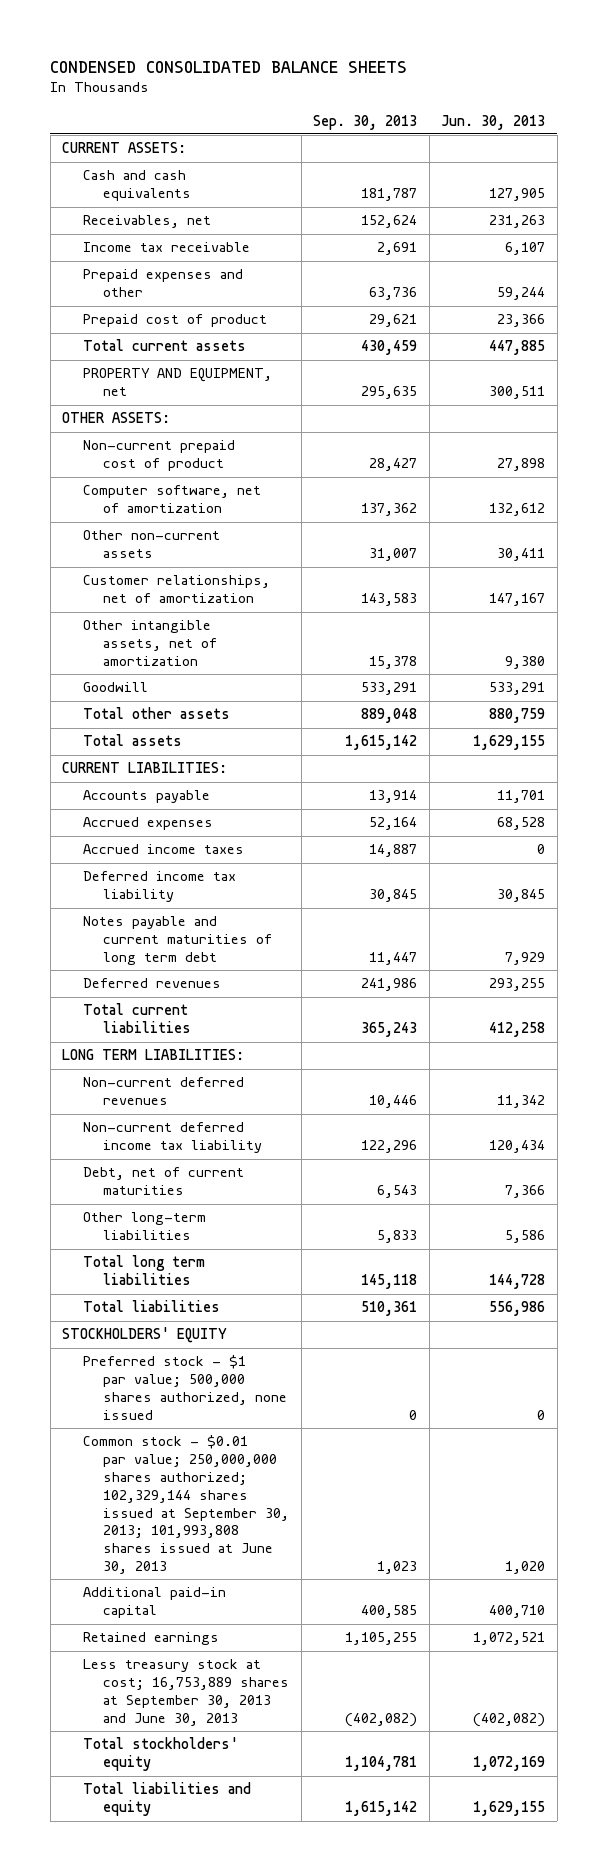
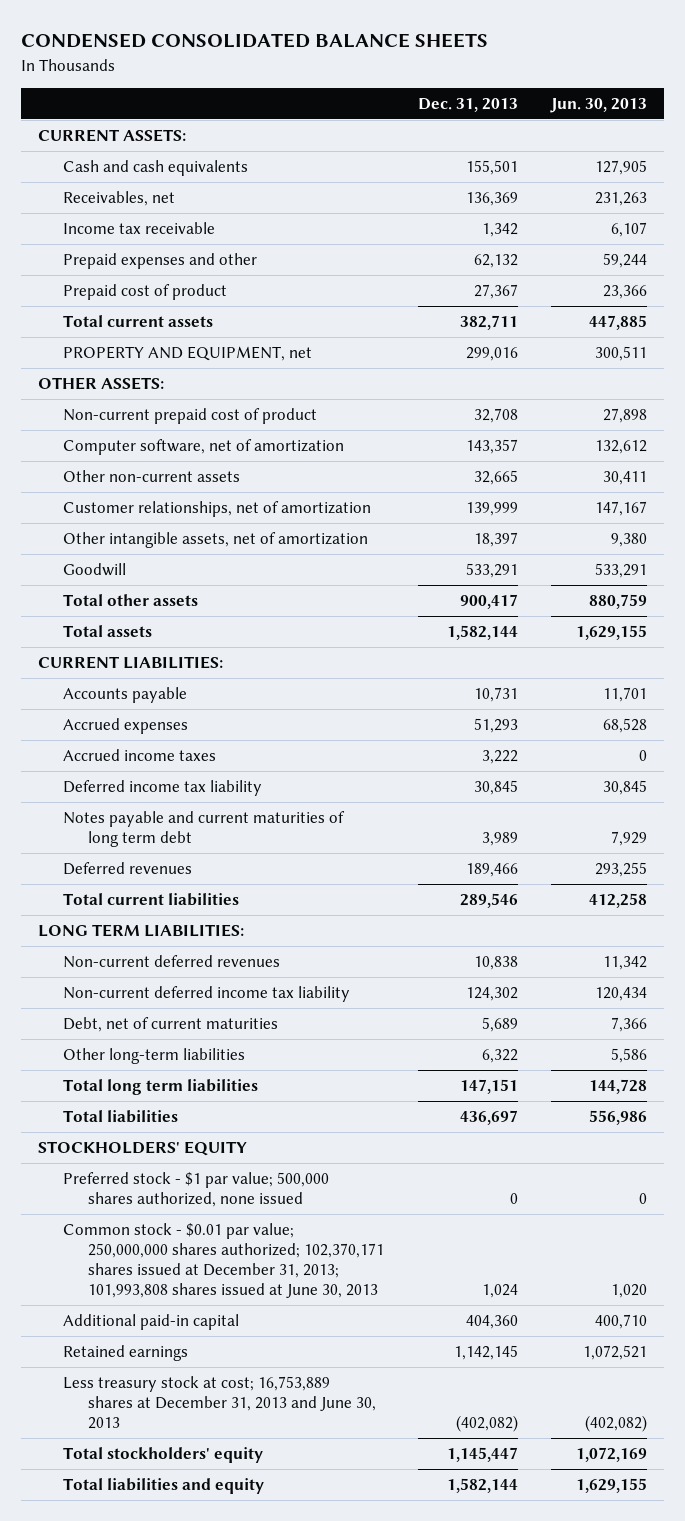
- | Sep. 30, 2013 | Jun. 30, 2013
+ | Dec. 31, 2013 | Jun. 30, 2013
- Common stock - $0.01 par value; 250,000,000 shares authorized; 102,329,144 shares issued at September 30, 2013; 101,993,808 shares issued at June 30, 2013 | 1,023 | 1,020
+ Common stock - $0.01 par value; 250,000,000 shares authorized; 102,370,171 shares issued at December 31, 2013; 101,993,808 shares issued at June 30, 2013 | 1,024 | 1,020
- Less treasury stock at cost; 16,753,889 shares at September 30, 2013 and June 30, 2013 | (402,082) | (402,082)
+ Less treasury stock at cost; 16,753,889 shares at December 31, 2013 and June 30, 2013 | (402,082) | (402,082)

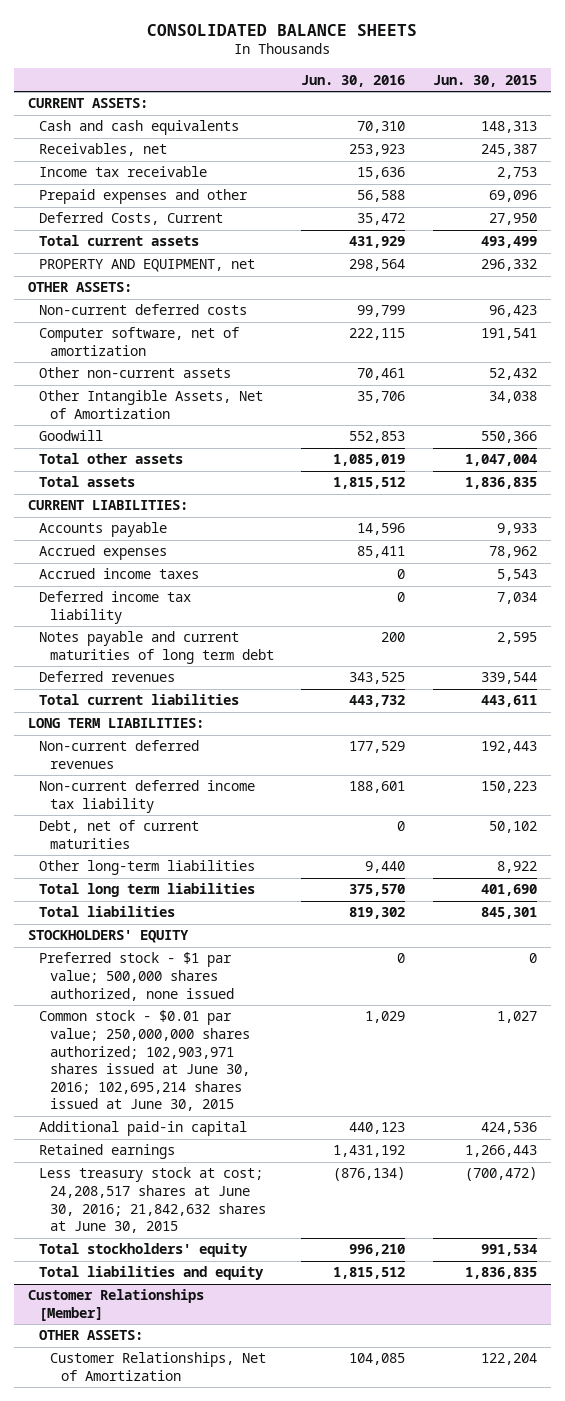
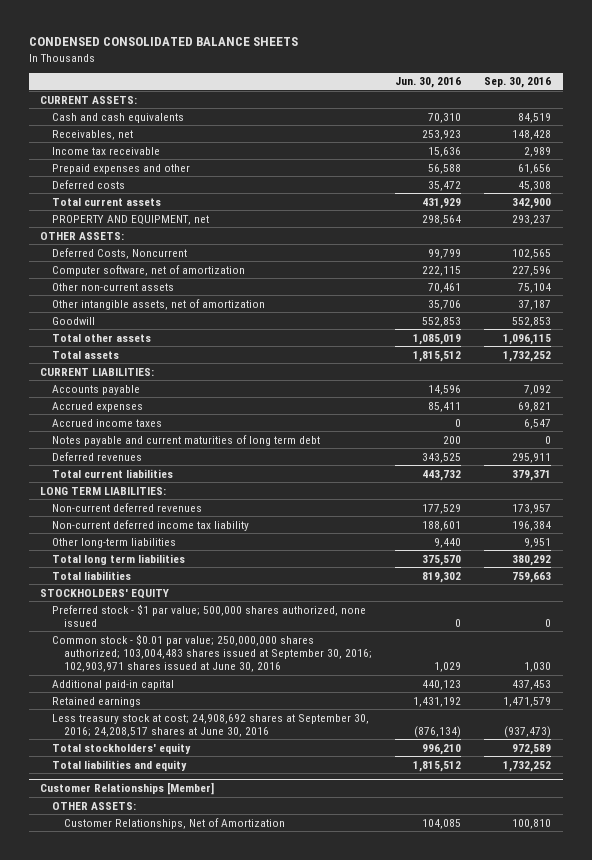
- CONSOLIDATED BALANCE SHEETS
+ CONDENSED CONSOLIDATED BALANCE SHEETS
- | Jun. 30, 2016 | Jun. 30, 2015
+ | Jun. 30, 2016 | Sep. 30, 2016
- Deferred Costs, Current | 35,472 | 27,950
+ Deferred costs | 35,472 | 45,308
- Non-current deferred costs | 99,799 | 96,423
+ Deferred Costs, Noncurrent | 99,799 | 102,565
- Other Intangible Assets, Net of Amortization | 35,706 | 34,038
+ Other intangible assets, net of amortization | 35,706 | 37,187
- Deferred income tax liability | 0 | 7,034
- Debt, net of current maturities | 0 | 50,102
- Common stock - $0.01 par value; 250,000,000 shares authorized; 102,903,971 shares issued at June 30, 2016; 102,695,214 shares issued at June 30, 2015 | 1,029 | 1,027
+ Common stock - $0.01 par value; 250,000,000 shares authorized; 103,004,483 shares issued at September 30, 2016; 102,903,971 shares issued at June 30, 2016 | 1,029 | 1,030
- Less treasury stock at cost; 24,208,517 shares at June 30, 2016; 21,842,632 shares at June 30, 2015 | (876,134) | (700,472)
+ Less treasury stock at cost; 24,908,692 shares at September 30, 2016; 24,208,517 shares at June 30, 2016 | (876,134) | (937,473)

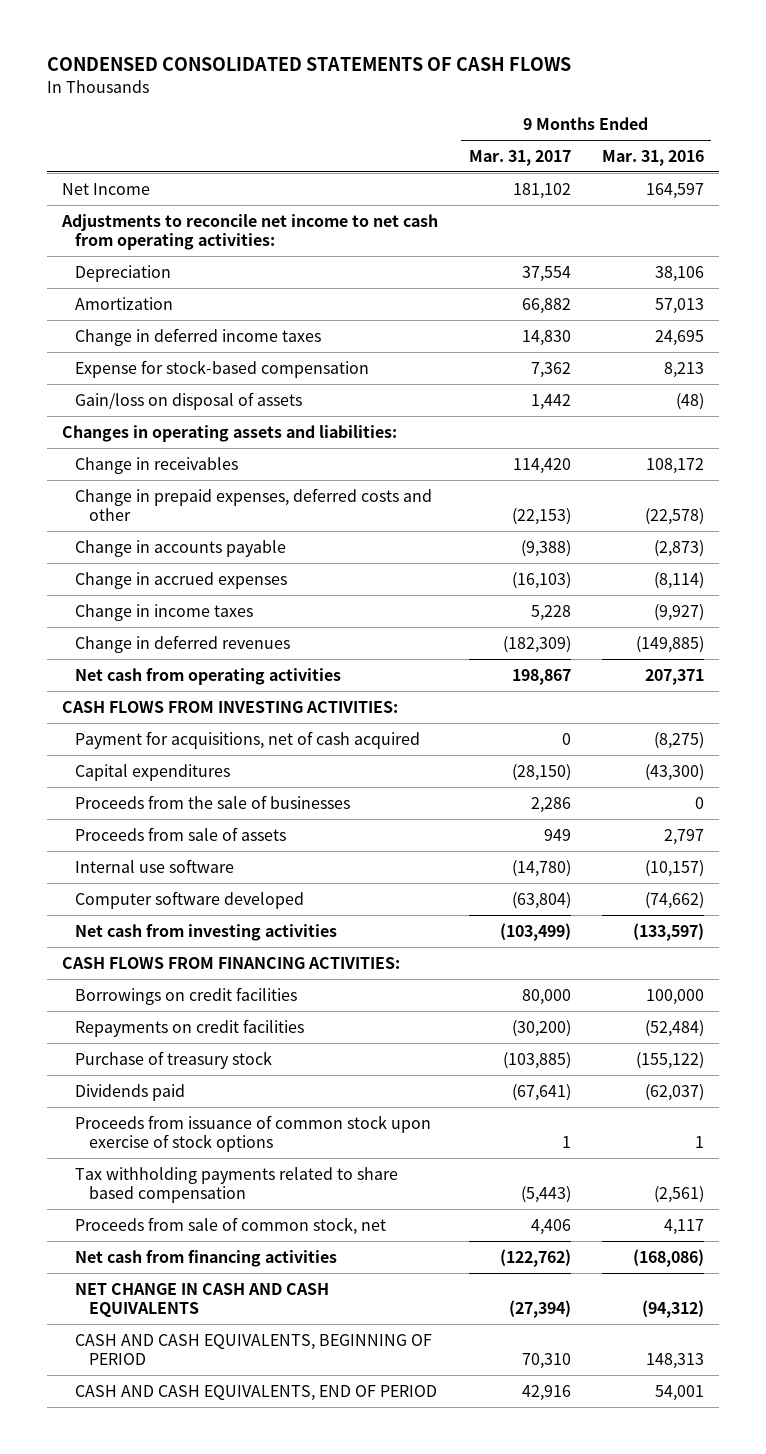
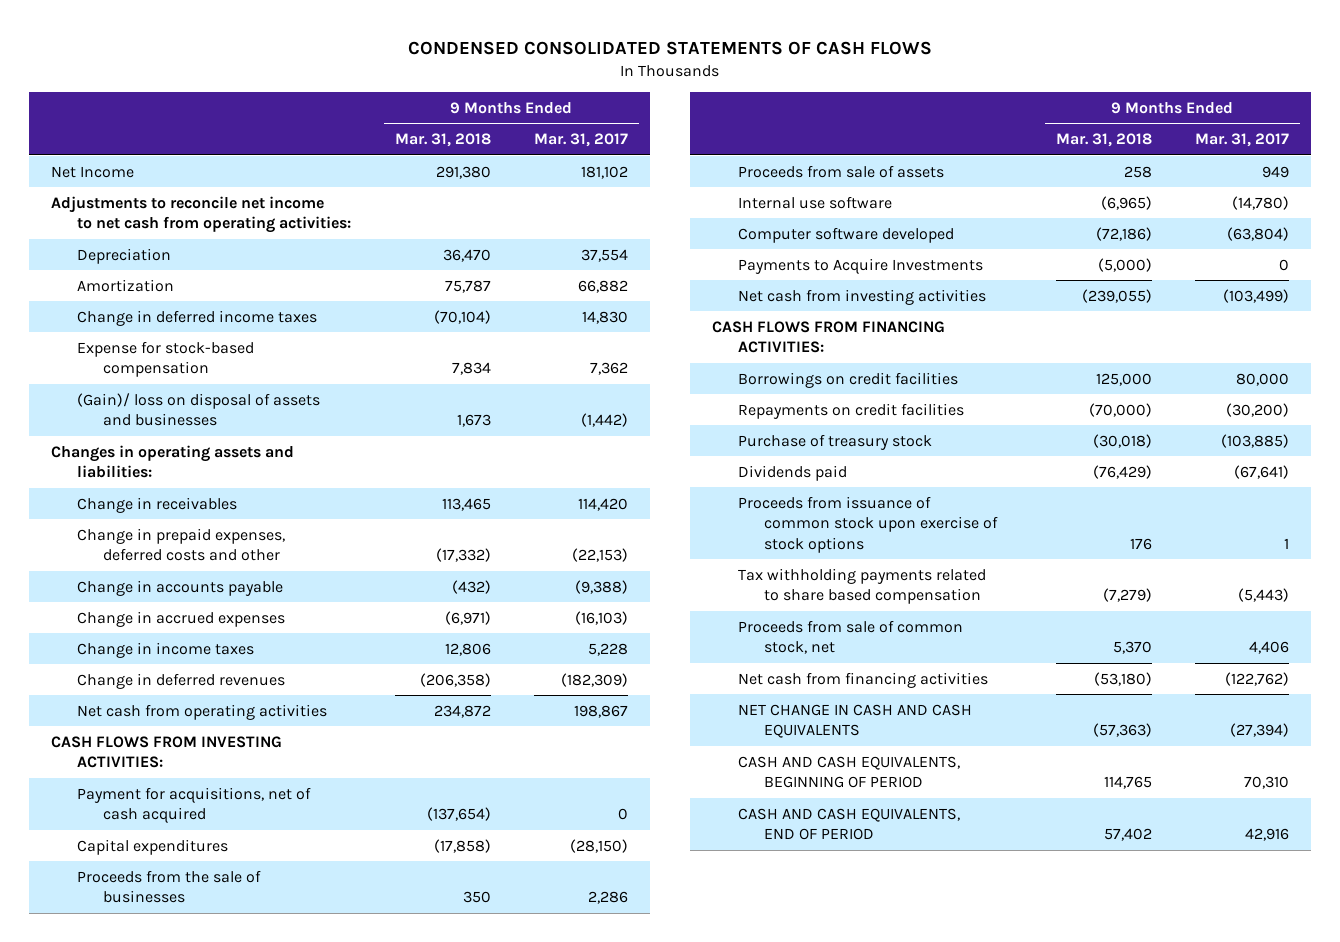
- | 9 Months Ended Mar. 31, 2017 | 9 Months Ended Mar. 31, 2016
+ | 9 Months Ended Mar. 31, 2018 | 9 Months Ended Mar. 31, 2017
- Gain/loss on disposal of assets | 1,442 | (48)
+ (Gain)/ loss on disposal of assets and businesses | 1,673 | (1,442)
+ Payments to Acquire Investments | (5,000) | 0

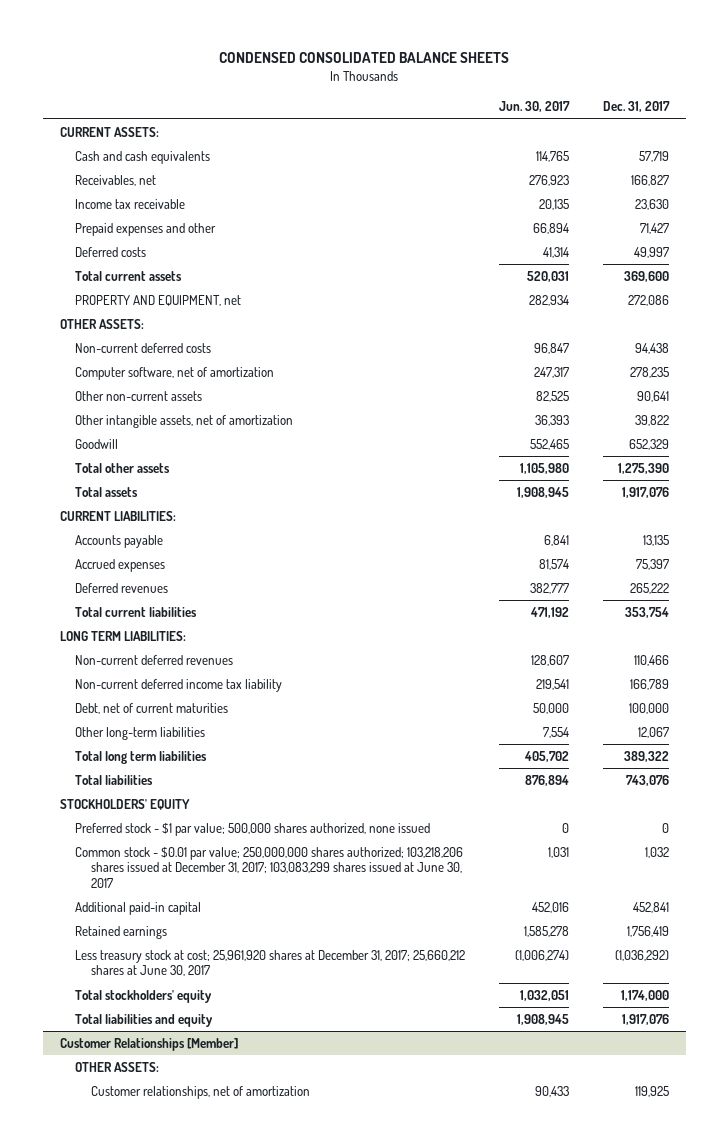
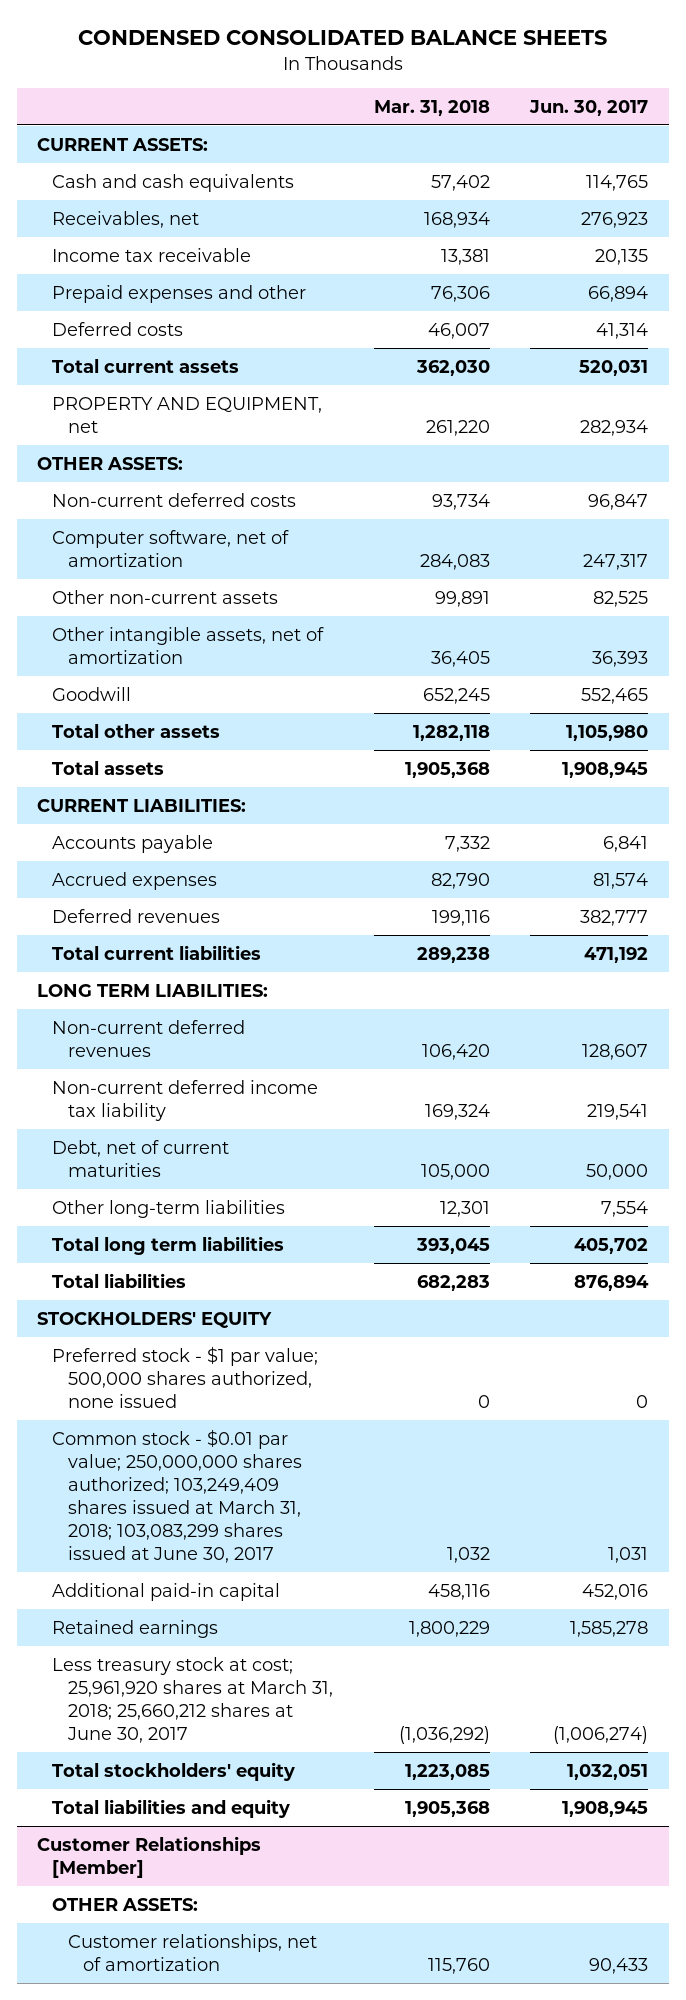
- | Jun. 30, 2017 | Dec. 31, 2017
+ | Mar. 31, 2018 | Jun. 30, 2017
- Common stock - $0.01 par value; 250,000,000 shares authorized; 103,218,206 shares issued at December 31, 2017; 103,083,299 shares issued at June 30, 2017 | 1,031 | 1,032
+ Common stock - $0.01 par value; 250,000,000 shares authorized; 103,249,409 shares issued at March 31, 2018; 103,083,299 shares issued at June 30, 2017 | 1,032 | 1,031
- Less treasury stock at cost; 25,961,920 shares at December 31, 2017; 25,660,212 shares at June 30, 2017 | (1,006,274) | (1,036,292)
+ Less treasury stock at cost; 25,961,920 shares at March 31, 2018; 25,660,212 shares at June 30, 2017 | (1,036,292) | (1,006,274)

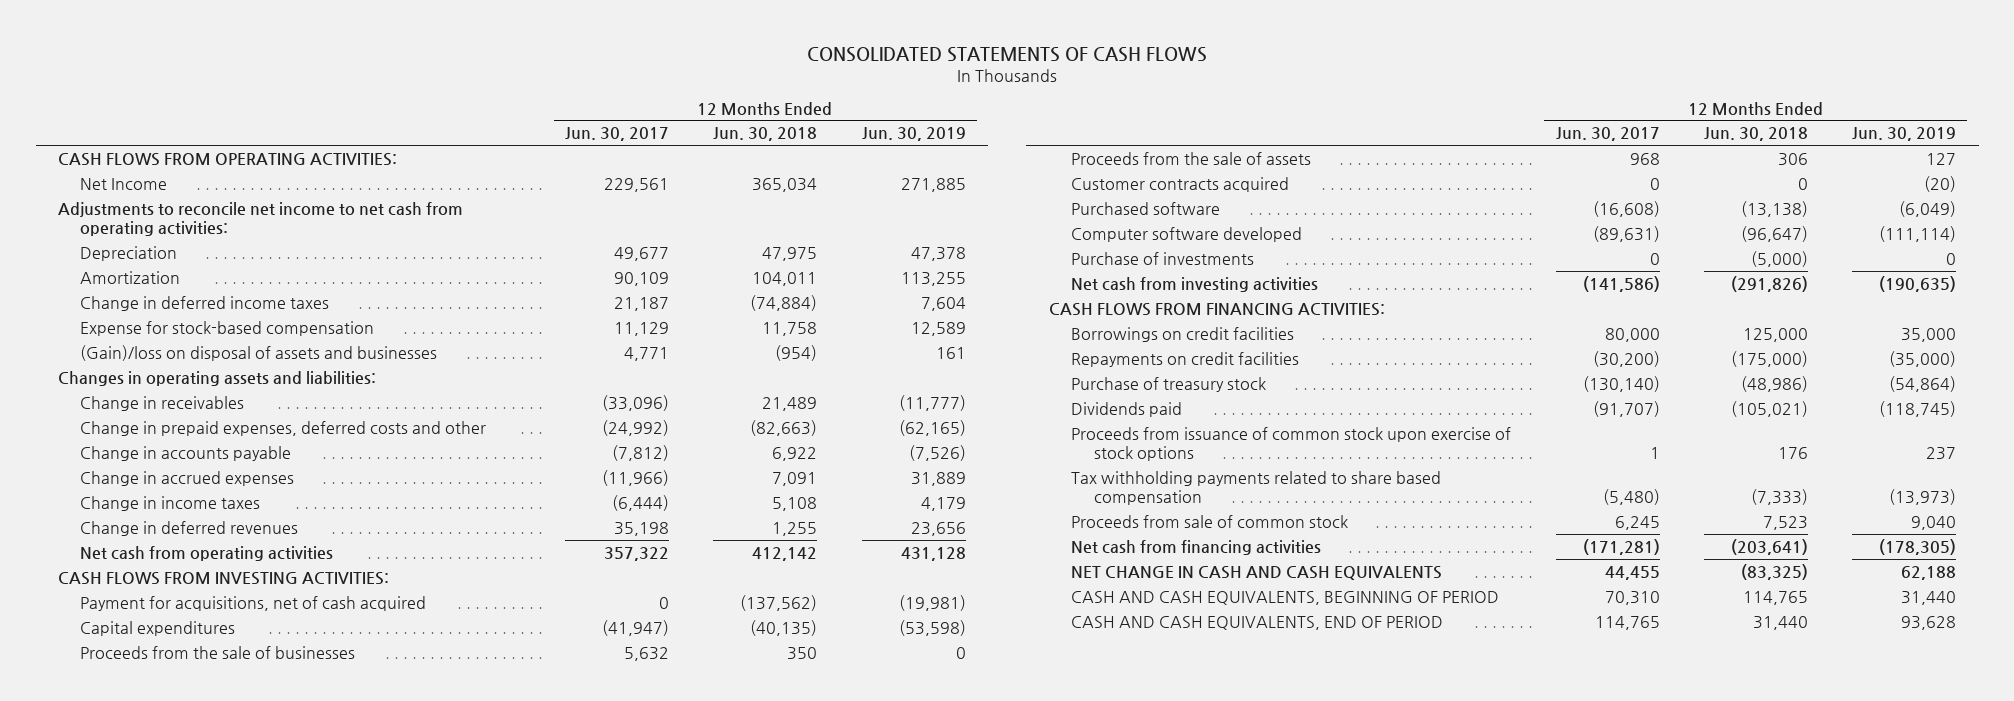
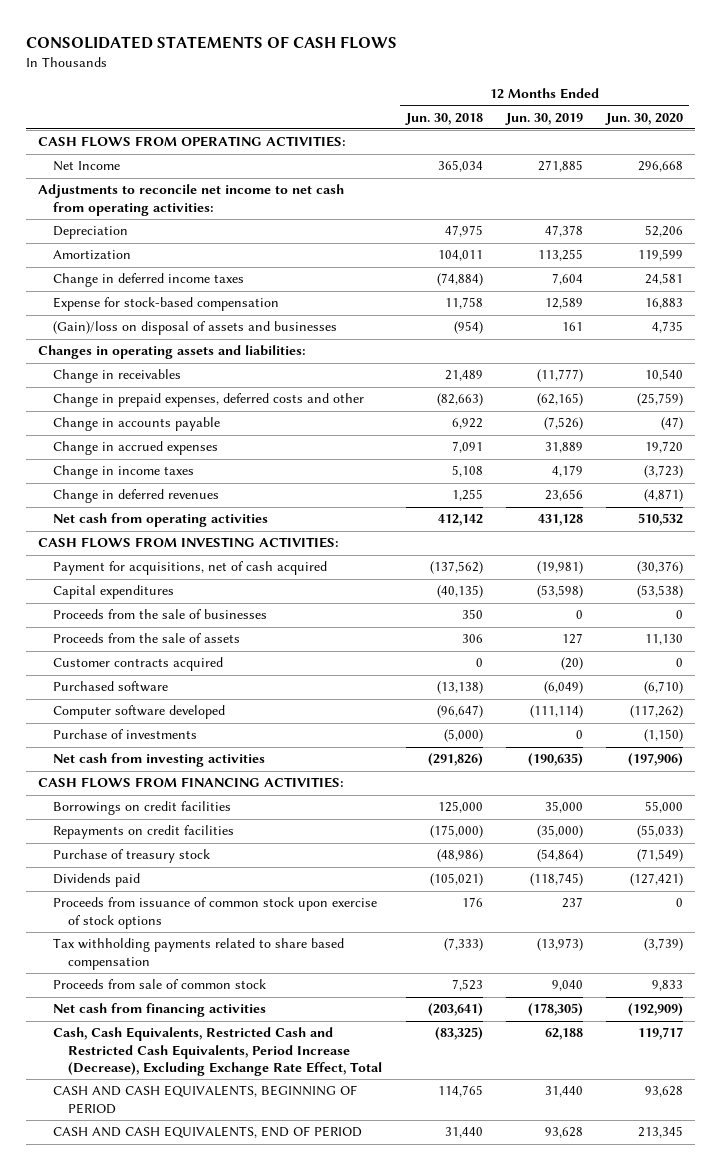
- | 12 Months Ended Jun. 30, 2017 | 12 Months Ended Jun. 30, 2018 | 12 Months Ended Jun. 30, 2019
+ | 12 Months Ended Jun. 30, 2018 | 12 Months Ended Jun. 30, 2019 | 12 Months Ended Jun. 30, 2020
- NET CHANGE IN CASH AND CASH EQUIVALENTS | 44,455 | (83,325) | 62,188
+ Cash, Cash Equivalents, Restricted Cash and Restricted Cash Equivalents, Period Increase (Decrease), Excluding Exchange Rate Effect, Total | (83,325) | 62,188 | 119,717

